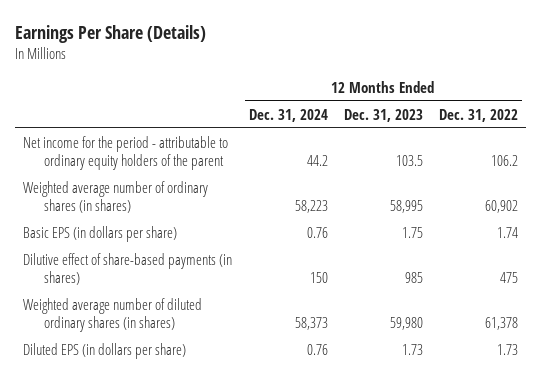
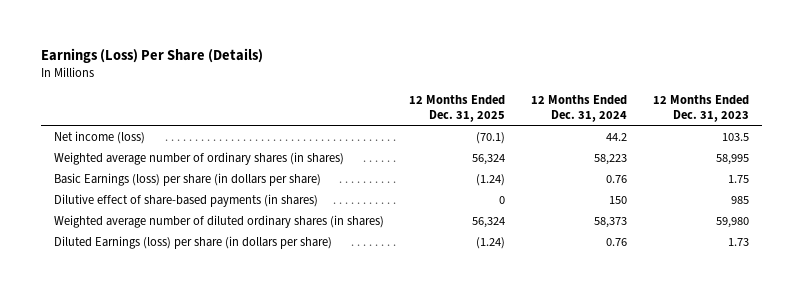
- Earnings Per Share (Details)
+ Earnings (Loss) Per Share (Details)
- | 12 Months Ended Dec. 31, 2024 | 12 Months Ended Dec. 31, 2023 | 12 Months Ended Dec. 31, 2022
+ | 12 Months Ended Dec. 31, 2025 | 12 Months Ended Dec. 31, 2024 | 12 Months Ended Dec. 31, 2023
- Net income for the period - attributable to ordinary equity holders of the parent | 44.2 | 103.5 | 106.2
+ Net income (loss) | (70.1) | 44.2 | 103.5
- Basic EPS (in dollars per share) | 0.76 | 1.75 | 1.74
+ Basic Earnings (loss) per share (in dollars per share) | (1.24) | 0.76 | 1.75
- Diluted EPS (in dollars per share) | 0.76 | 1.73 | 1.73
+ Diluted Earnings (loss) per share (in dollars per share) | (1.24) | 0.76 | 1.73

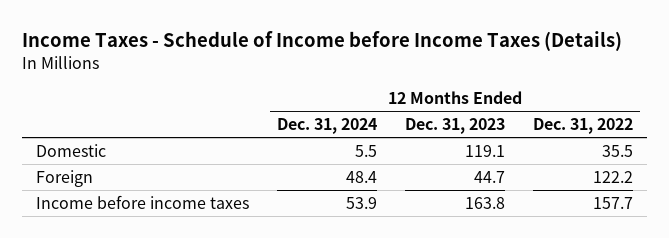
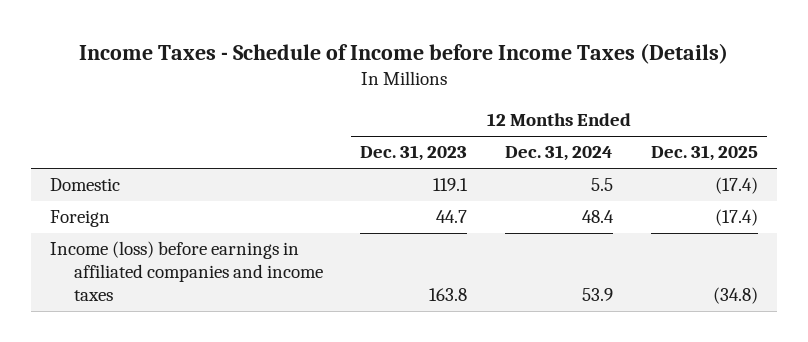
- | 12 Months Ended Dec. 31, 2024 | 12 Months Ended Dec. 31, 2023 | 12 Months Ended Dec. 31, 2022
+ | 12 Months Ended Dec. 31, 2023 | 12 Months Ended Dec. 31, 2024 | 12 Months Ended Dec. 31, 2025
- Income before income taxes | 53.9 | 163.8 | 157.7
+ Income (loss) before earnings in affiliated companies and income taxes | 163.8 | 53.9 | (34.8)

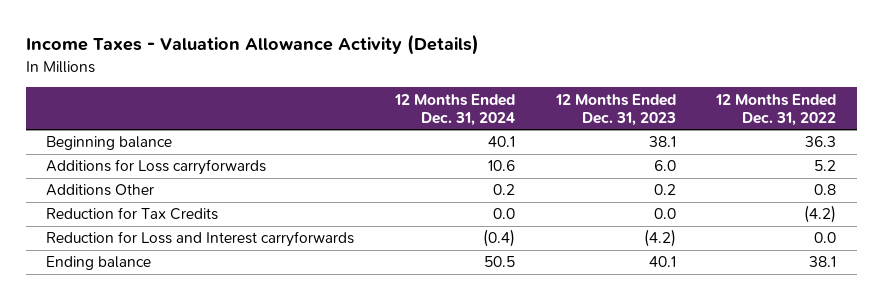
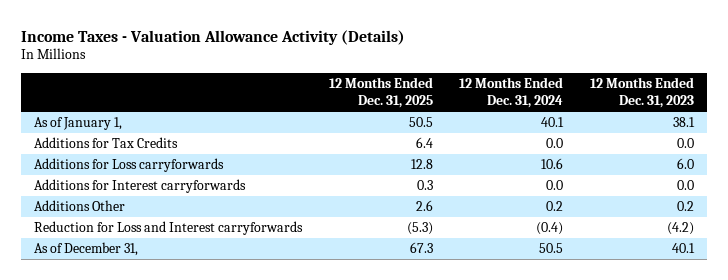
- | 12 Months Ended Dec. 31, 2024 | 12 Months Ended Dec. 31, 2023 | 12 Months Ended Dec. 31, 2022
+ | 12 Months Ended Dec. 31, 2025 | 12 Months Ended Dec. 31, 2024 | 12 Months Ended Dec. 31, 2023
- Beginning balance | 40.1 | 38.1 | 36.3
+ As of January 1, | 50.5 | 40.1 | 38.1
+ Additions for Tax Credits | 6.4 | 0.0 | 0.0
+ Additions for Interest carryforwards | 0.3 | 0.0 | 0.0
- Reduction for Tax Credits | 0.0 | 0.0 | (4.2)
- Ending balance | 50.5 | 40.1 | 38.1
+ As of December 31, | 67.3 | 50.5 | 40.1

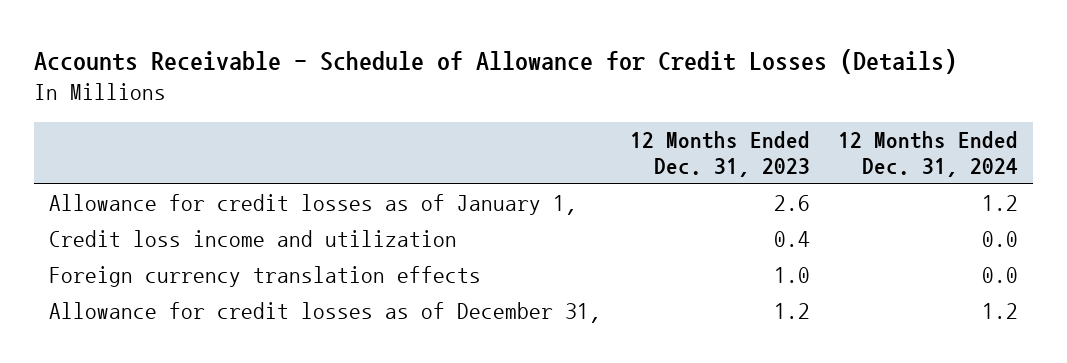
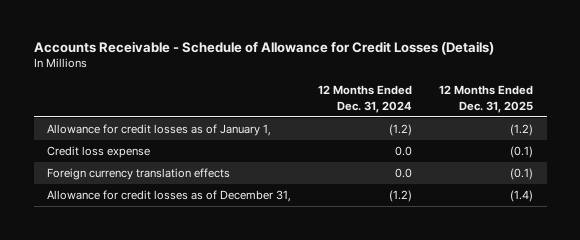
- | 12 Months Ended Dec. 31, 2023 | 12 Months Ended Dec. 31, 2024
+ | 12 Months Ended Dec. 31, 2024 | 12 Months Ended Dec. 31, 2025
- Allowance for credit losses as of January 1, | 2.6 | 1.2
- Credit loss income and utilization | 0.4 | 0.0
+ Allowance for credit losses as of January 1, | (1.2) | (1.2)
+ Credit loss expense | 0.0 | (0.1)
- Allowance for credit losses as of December 31, | 1.2 | 1.2
+ Allowance for credit losses as of December 31, | (1.2) | (1.4)

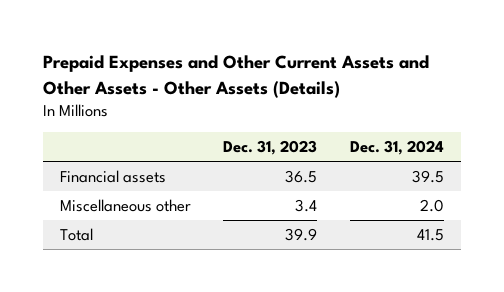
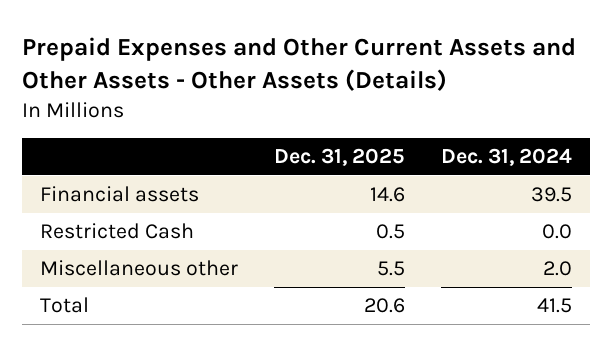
- | Dec. 31, 2023 | Dec. 31, 2024
+ | Dec. 31, 2025 | Dec. 31, 2024
+ Restricted Cash | 0.5 | 0.0

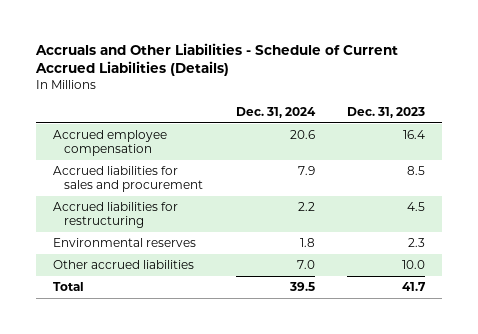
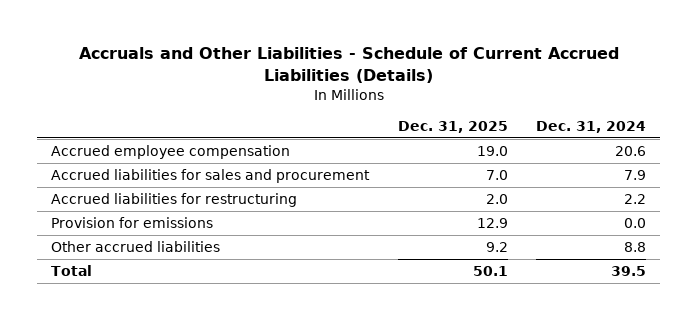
- | Dec. 31, 2024 | Dec. 31, 2023
+ | Dec. 31, 2025 | Dec. 31, 2024
- Environmental reserves | 1.8 | 2.3
- Other accrued liabilities | 7.0 | 10.0
+ Provision for emissions | 12.9 | 0.0
+ Other accrued liabilities | 9.2 | 8.8

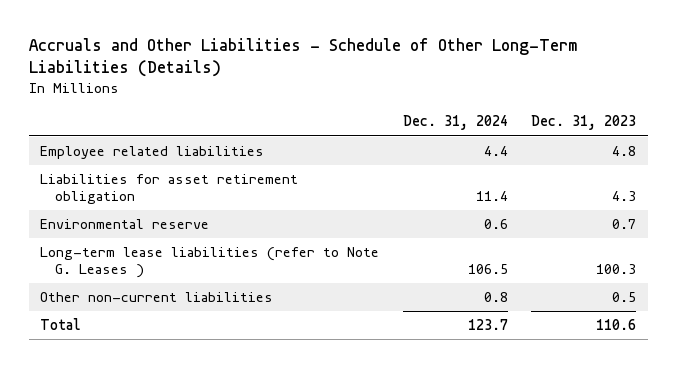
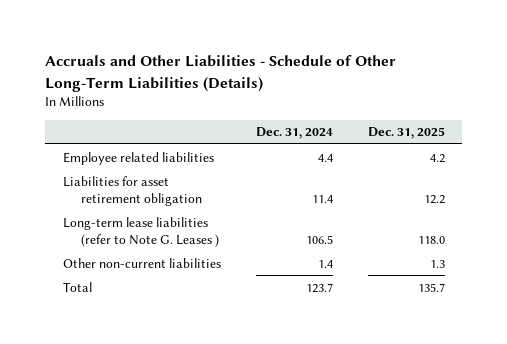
- | Dec. 31, 2024 | Dec. 31, 2023
+ | Dec. 31, 2024 | Dec. 31, 2025
- Environmental reserve | 0.6 | 0.7
- Other non-current liabilities | 0.8 | 0.5
+ Other non-current liabilities | 1.4 | 1.3

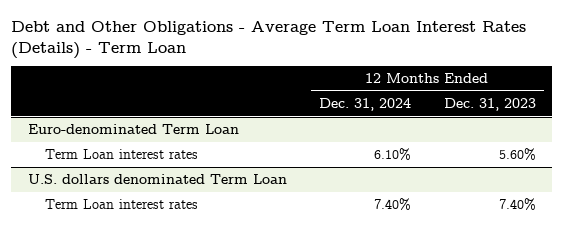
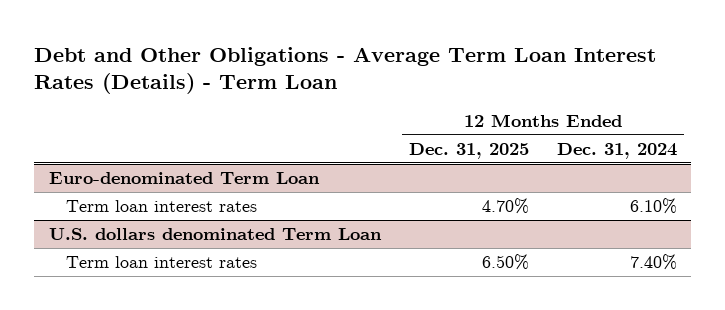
- | 12 Months Ended Dec. 31, 2024 | 12 Months Ended Dec. 31, 2023
+ | 12 Months Ended Dec. 31, 2025 | 12 Months Ended Dec. 31, 2024
@ Euro-denominated Term Loan
- Term Loan interest rates | 6.10% | 5.60%
+ Term loan interest rates | 4.70% | 6.10%
@ U.S. dollars denominated Term Loan
- Term Loan interest rates | 7.40% | 7.40%
+ Term loan interest rates | 6.50% | 7.40%

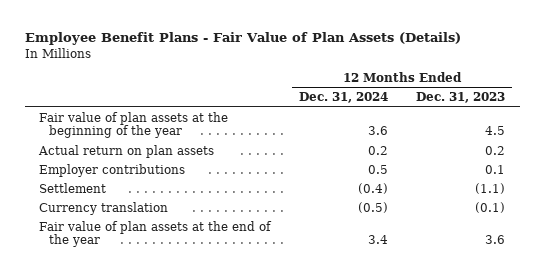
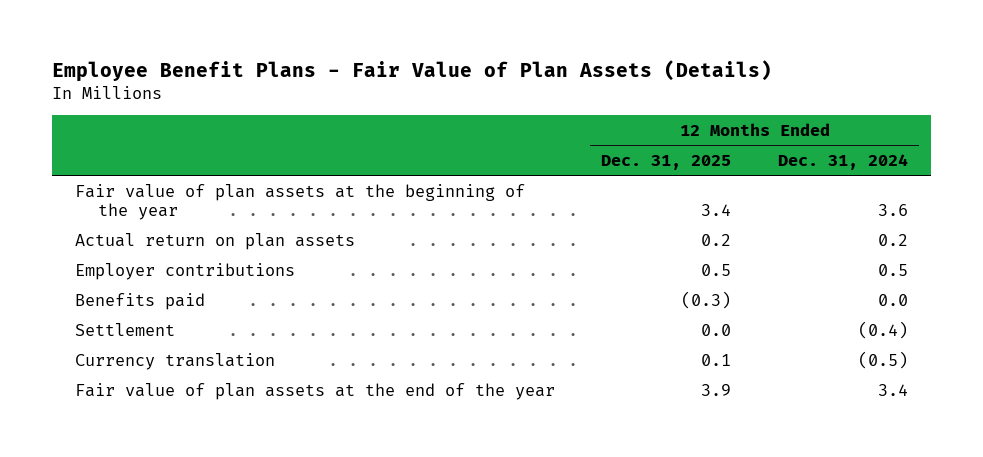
- | 12 Months Ended Dec. 31, 2024 | 12 Months Ended Dec. 31, 2023
+ | 12 Months Ended Dec. 31, 2025 | 12 Months Ended Dec. 31, 2024
+ Benefits paid | (0.3) | 0.0

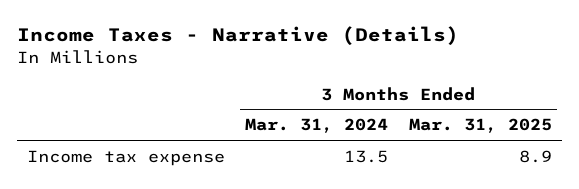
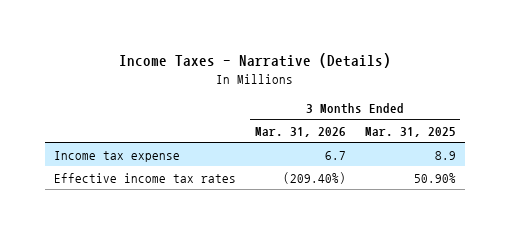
- | 3 Months Ended Mar. 31, 2024 | 3 Months Ended Mar. 31, 2025
+ | 3 Months Ended Mar. 31, 2026 | 3 Months Ended Mar. 31, 2025
+ Effective income tax rates | (209.40%) | 50.90%

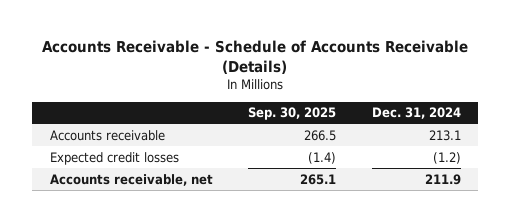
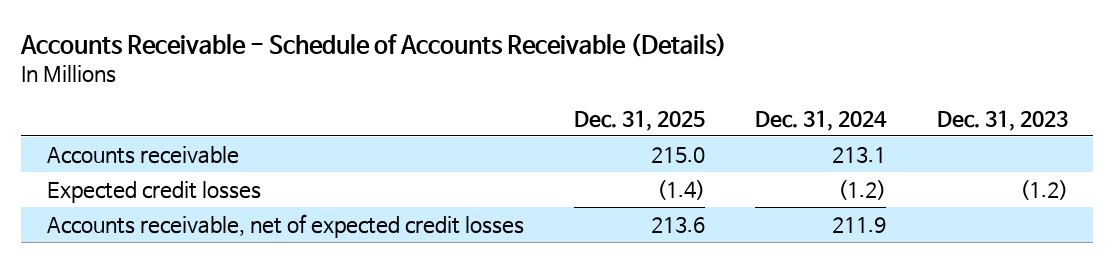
- | Sep. 30, 2025 | Dec. 31, 2024
+ | Dec. 31, 2025 | Dec. 31, 2024 | Dec. 31, 2023
- Accounts receivable, net | 265.1 | 211.9
+ Accounts receivable, net of expected credit losses | 213.6 | 211.9 |

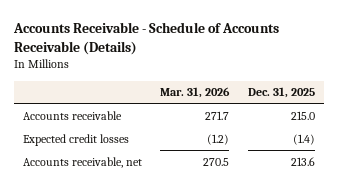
- | Dec. 31, 2025 | Dec. 31, 2024 | Dec. 31, 2023
+ | Mar. 31, 2026 | Dec. 31, 2025
- Accounts receivable, net of expected credit losses | 213.6 | 211.9 |
+ Accounts receivable, net | 270.5 | 213.6

